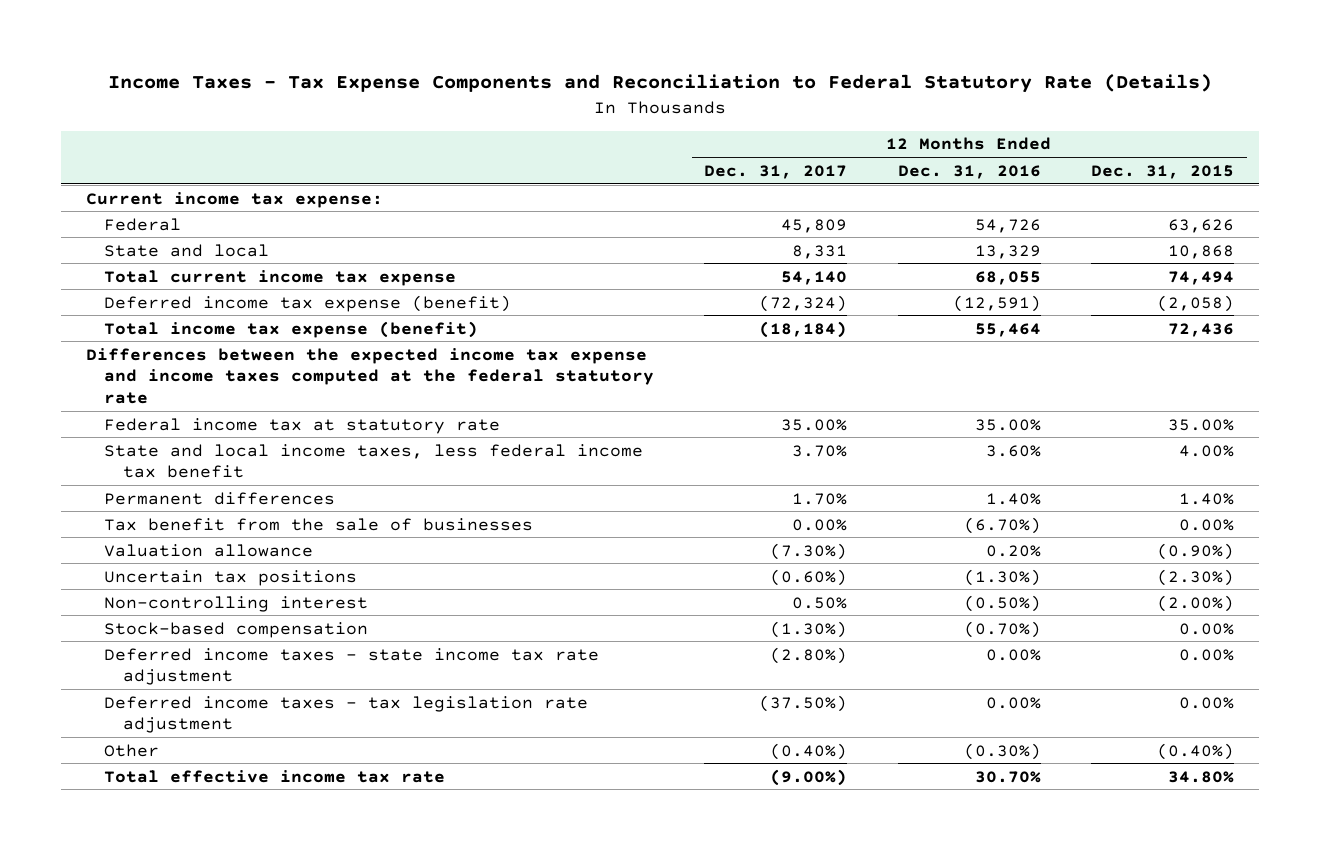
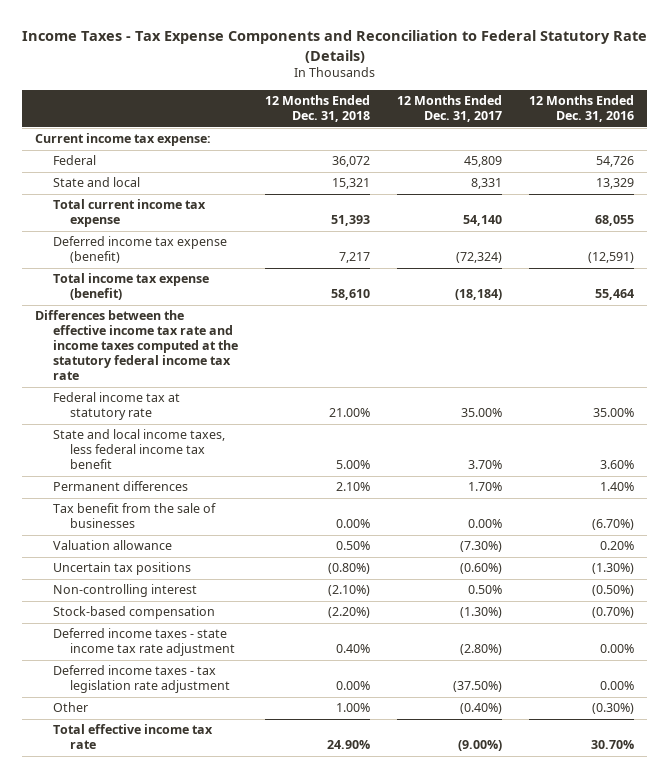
- | 12 Months Ended Dec. 31, 2017 | 12 Months Ended Dec. 31, 2016 | 12 Months Ended Dec. 31, 2015
+ | 12 Months Ended Dec. 31, 2018 | 12 Months Ended Dec. 31, 2017 | 12 Months Ended Dec. 31, 2016
- Differences between the expected income tax expense and income taxes computed at the federal statutory rate
+ Differences between the effective income tax rate and income taxes computed at the statutory federal income tax rate

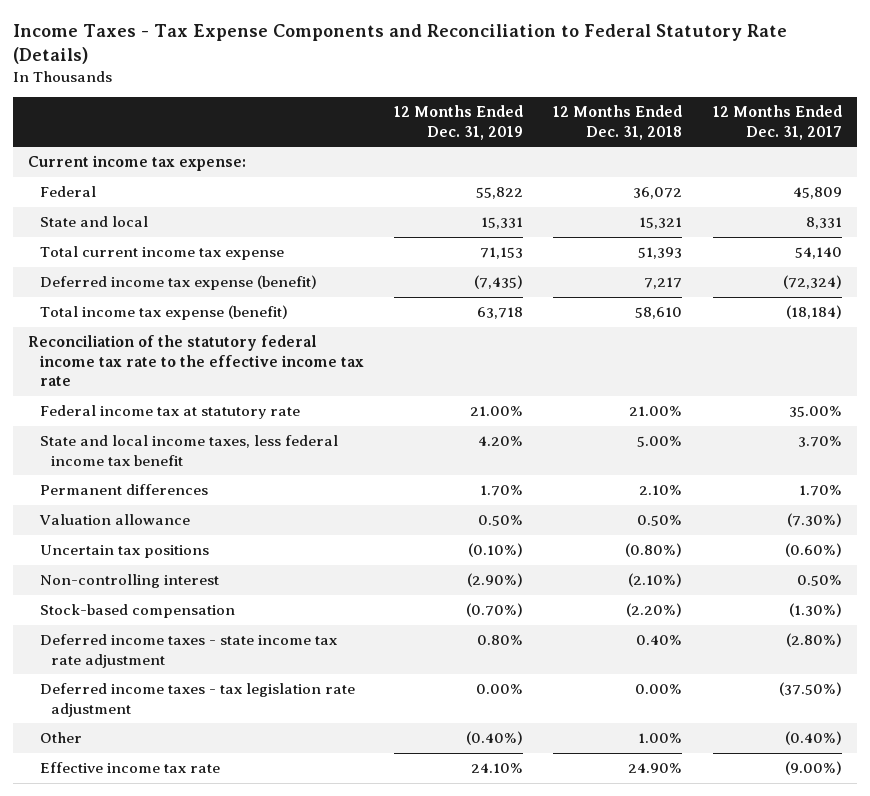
- | 12 Months Ended Dec. 31, 2018 | 12 Months Ended Dec. 31, 2017 | 12 Months Ended Dec. 31, 2016
+ | 12 Months Ended Dec. 31, 2019 | 12 Months Ended Dec. 31, 2018 | 12 Months Ended Dec. 31, 2017
- Differences between the effective income tax rate and income taxes computed at the statutory federal income tax rate
+ Reconciliation of the statutory federal income tax rate to the effective income tax rate
- Tax benefit from the sale of businesses | 0.00% | 0.00% | (6.70%)
- Total effective income tax rate | 24.90% | (9.00%) | 30.70%
+ Effective income tax rate | 24.10% | 24.90% | (9.00%)

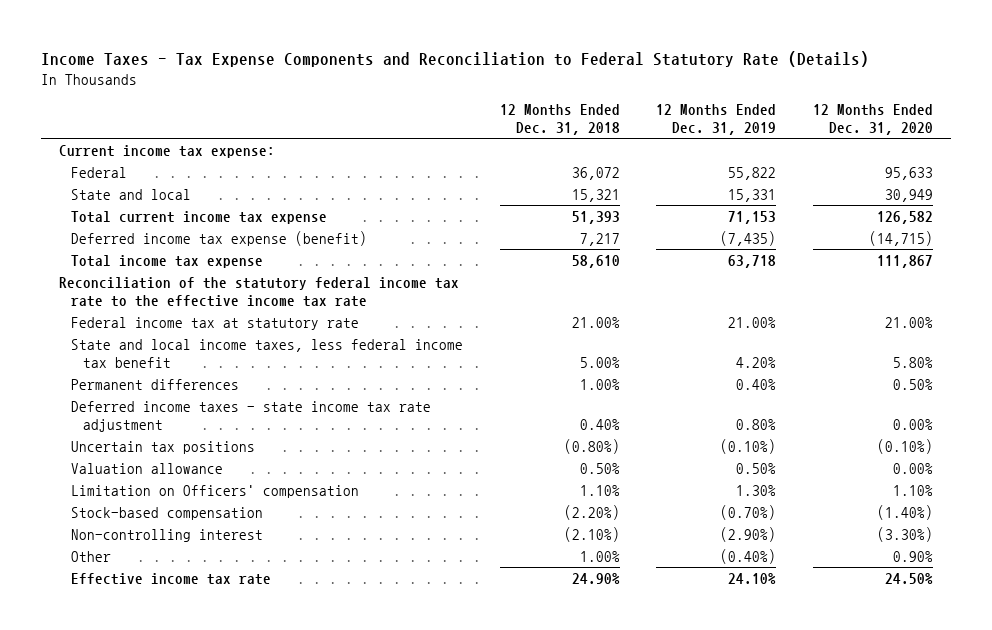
- | 12 Months Ended Dec. 31, 2019 | 12 Months Ended Dec. 31, 2018 | 12 Months Ended Dec. 31, 2017
+ | 12 Months Ended Dec. 31, 2018 | 12 Months Ended Dec. 31, 2019 | 12 Months Ended Dec. 31, 2020
- Total income tax expense (benefit) | 63,718 | 58,610 | (18,184)
+ Total income tax expense | 58,610 | 63,718 | 111,867
- Permanent differences | 1.70% | 2.10% | 1.70%
+ Permanent differences | 1.00% | 0.40% | 0.50%
moved up: Deferred income taxes - state income tax rate adjustment | 0.40% | 0.80% | 0.00%
moved down: Valuation allowance | 0.50% | 0.50% | 0.00%
+ Limitation on Officers' compensation | 1.10% | 1.30% | 1.10%
- Deferred income taxes - tax legislation rate adjustment | 0.00% | 0.00% | (37.50%)
moved down: Non-controlling interest | (2.10%) | (2.90%) | (3.30%)

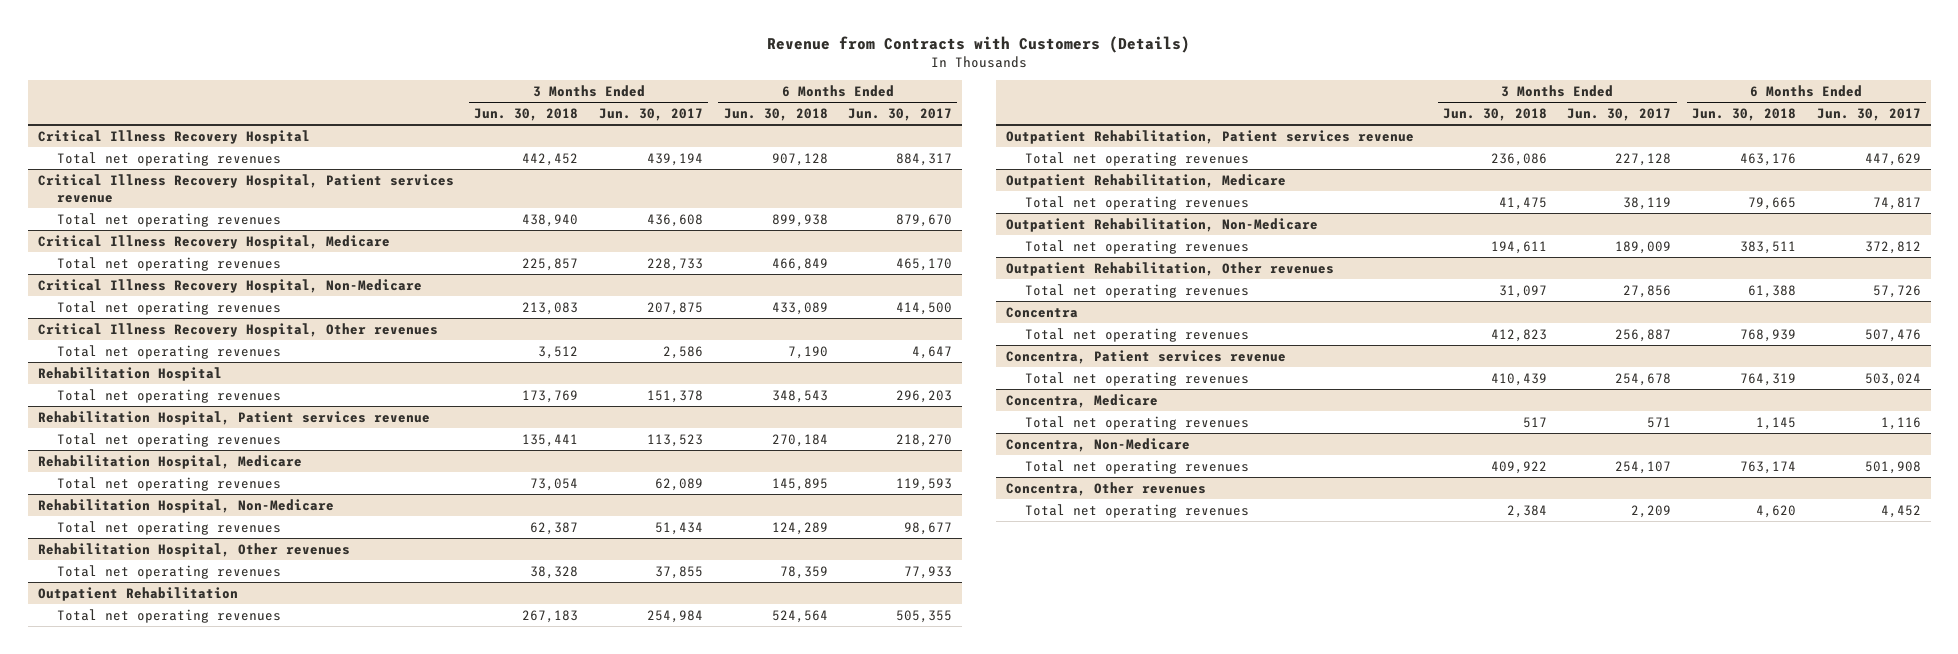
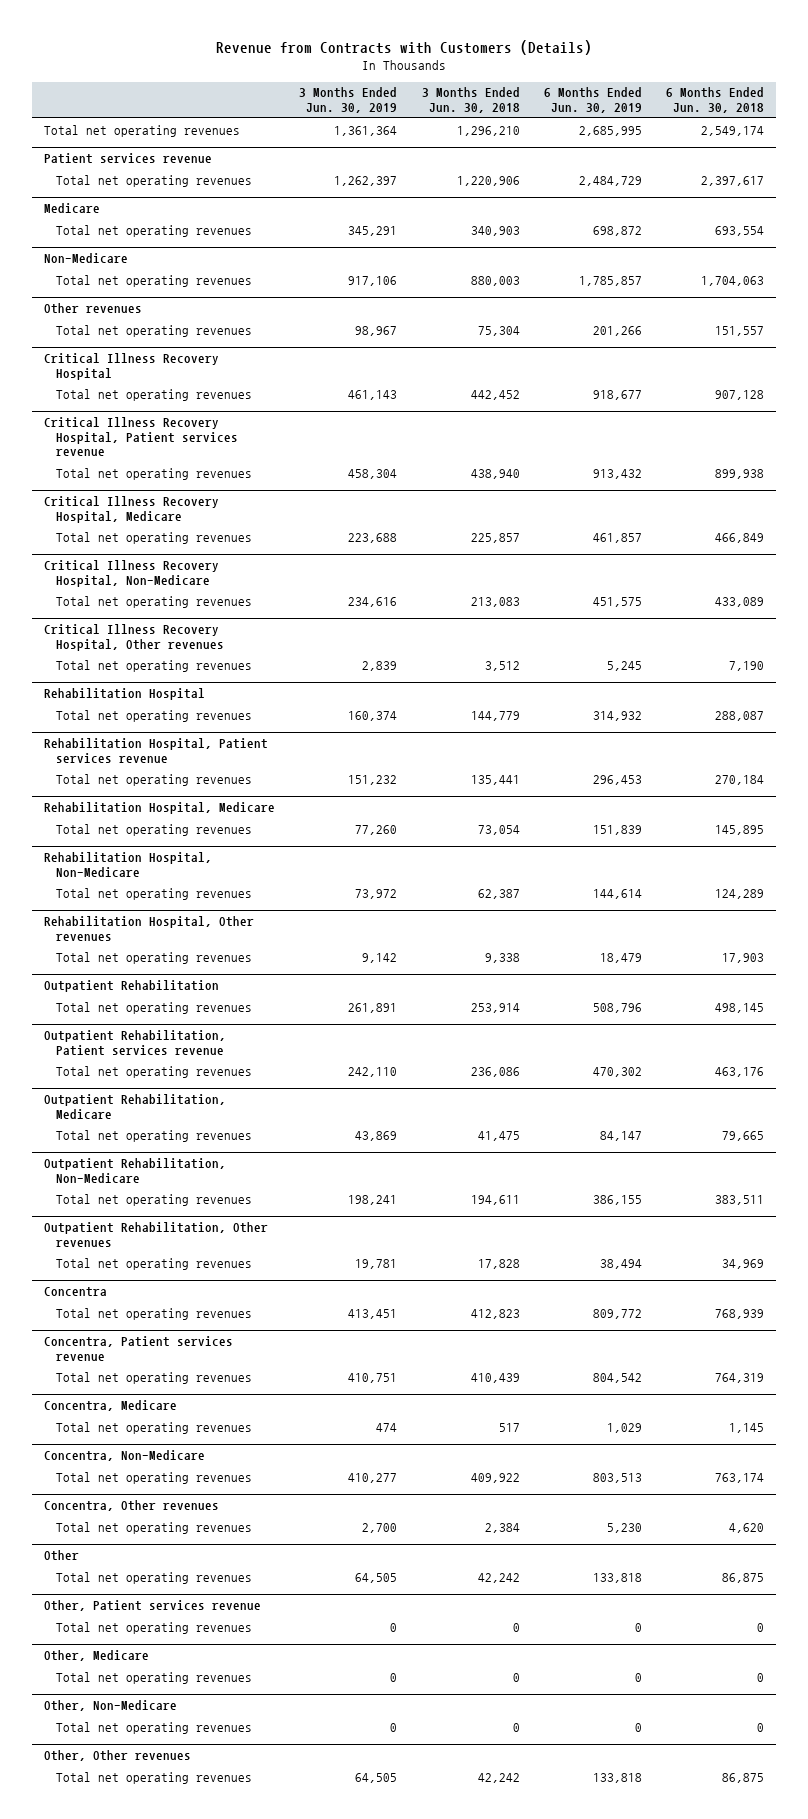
- | 3 Months Ended Jun. 30, 2018 | 3 Months Ended Jun. 30, 2017 | 6 Months Ended Jun. 30, 2018 | 6 Months Ended Jun. 30, 2017
+ | 3 Months Ended Jun. 30, 2019 | 3 Months Ended Jun. 30, 2018 | 6 Months Ended Jun. 30, 2019 | 6 Months Ended Jun. 30, 2018
+ Total net operating revenues | 1,361,364 | 1,296,210 | 2,685,995 | 2,549,174
+ Patient services revenue
+ Total net operating revenues | 1,262,397 | 1,220,906 | 2,484,729 | 2,397,617
+ Medicare
+ Total net operating revenues | 345,291 | 340,903 | 698,872 | 693,554
+ Non-Medicare
+ Total net operating revenues | 917,106 | 880,003 | 1,785,857 | 1,704,063
+ Other revenues
+ Total net operating revenues | 98,967 | 75,304 | 201,266 | 151,557
@ Rehabilitation Hospital
- Total net operating revenues | 173,769 | 151,378 | 348,543 | 296,203
+ Total net operating revenues | 160,374 | 144,779 | 314,932 | 288,087
@ Rehabilitation Hospital, Other revenues
- Total net operating revenues | 38,328 | 37,855 | 78,359 | 77,933
+ Total net operating revenues | 9,142 | 9,338 | 18,479 | 17,903
@ Outpatient Rehabilitation
- Total net operating revenues | 267,183 | 254,984 | 524,564 | 505,355
+ Total net operating revenues | 261,891 | 253,914 | 508,796 | 498,145
@ Outpatient Rehabilitation, Other revenues
- Total net operating revenues | 31,097 | 27,856 | 61,388 | 57,726
+ Total net operating revenues | 19,781 | 17,828 | 38,494 | 34,969
+ Other
+ Total net operating revenues | 64,505 | 42,242 | 133,818 | 86,875
+ Other, Patient services revenue
+ Total net operating revenues | 0 | 0 | 0 | 0
+ Other, Medicare
+ Total net operating revenues | 0 | 0 | 0 | 0
+ Other, Non-Medicare
+ Total net operating revenues | 0 | 0 | 0 | 0
+ Other, Other revenues
+ Total net operating revenues | 64,505 | 42,242 | 133,818 | 86,875

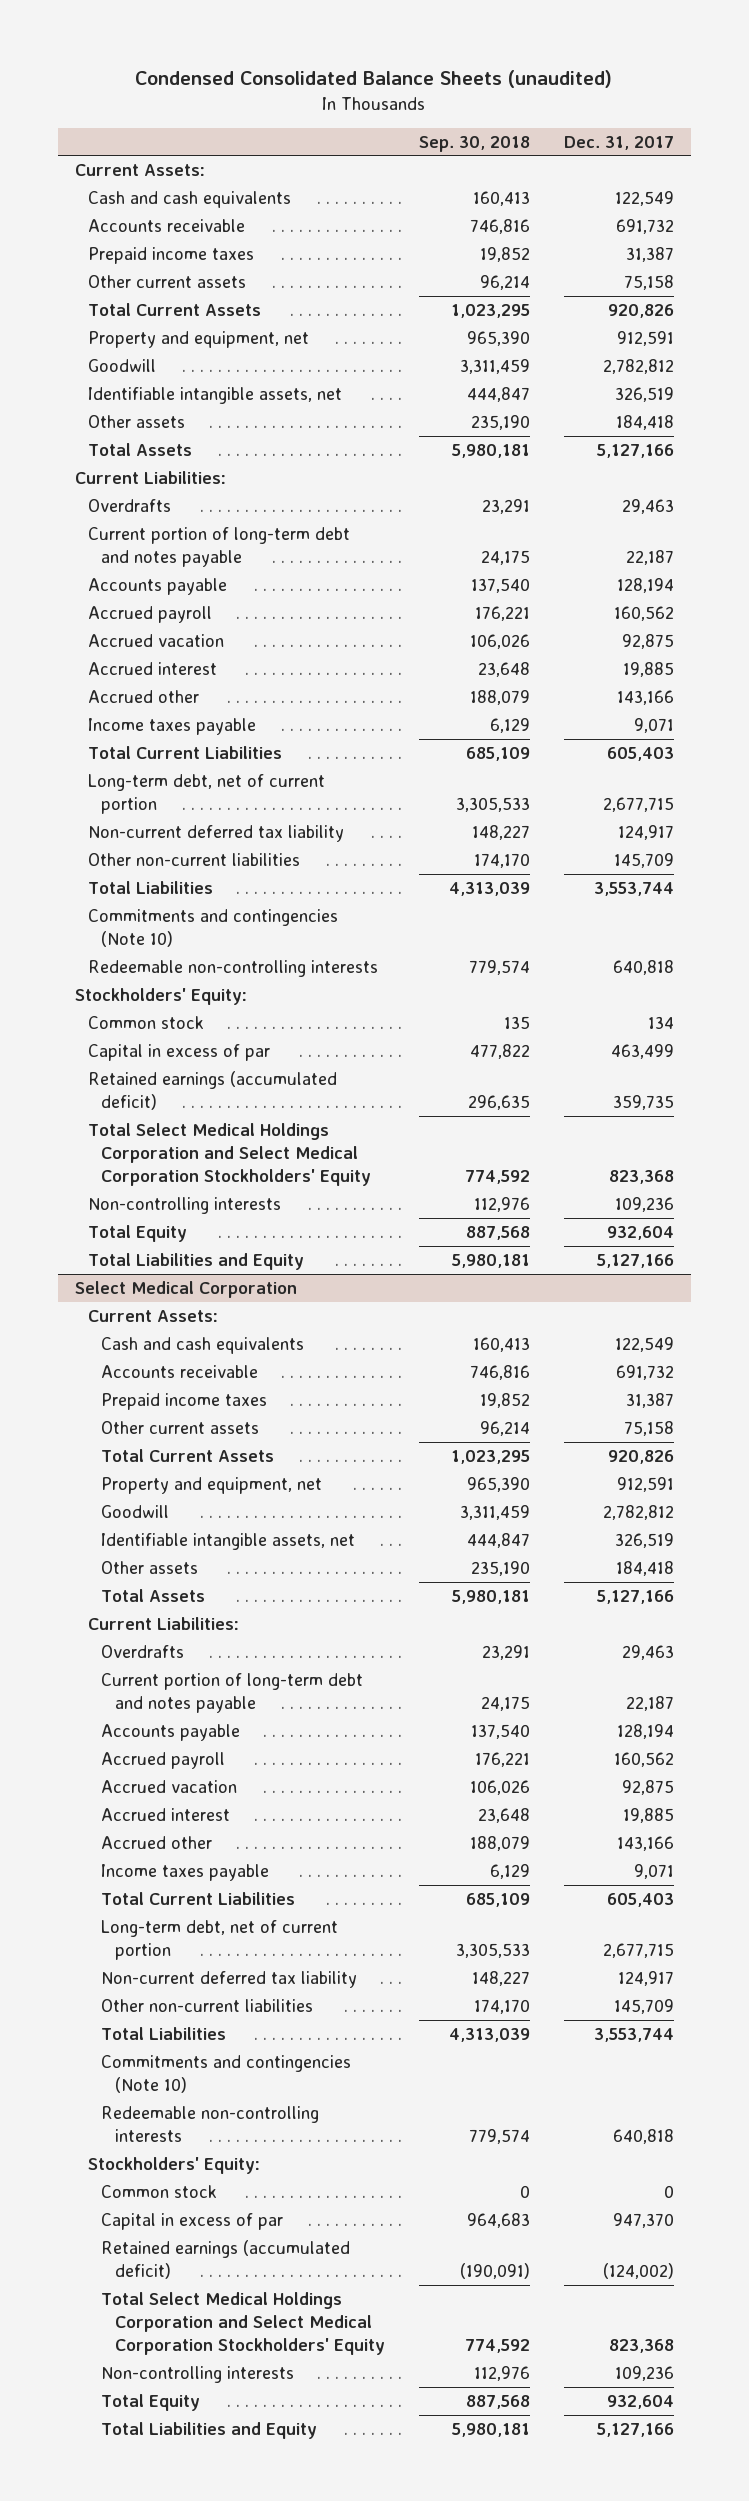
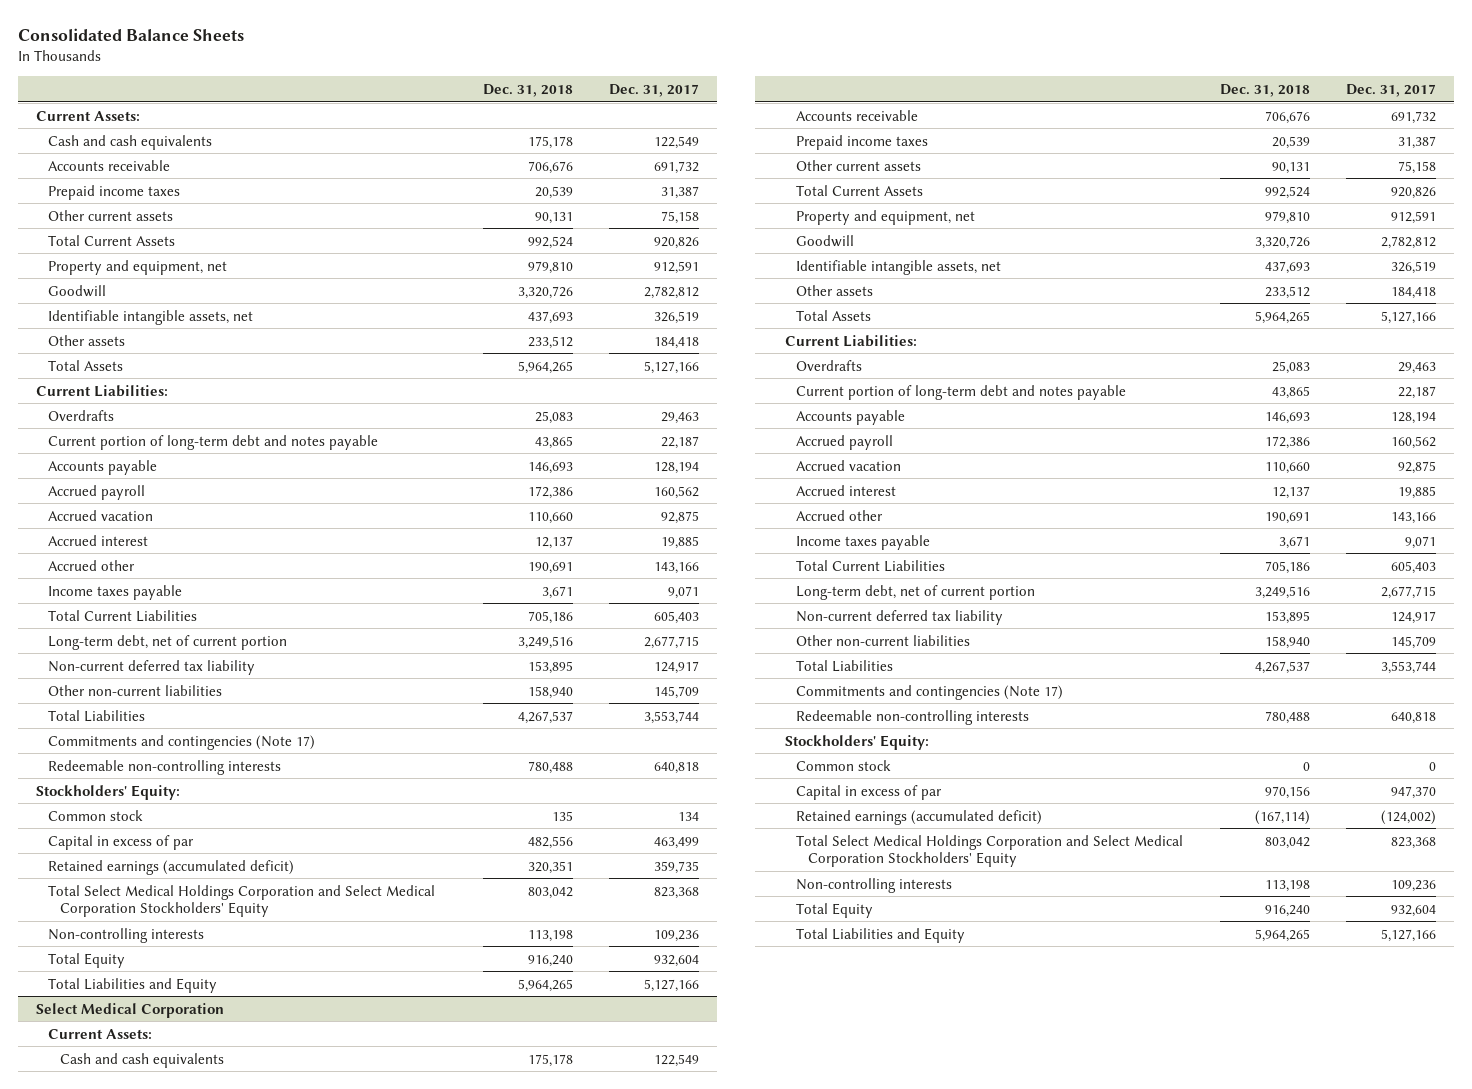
- Condensed Consolidated Balance Sheets (unaudited)
+ Consolidated Balance Sheets
- | Sep. 30, 2018 | Dec. 31, 2017
+ | Dec. 31, 2018 | Dec. 31, 2017
- Commitments and contingencies (Note 10)
+ Commitments and contingencies (Note 17)
@ Select Medical Corporation
- Commitments and contingencies (Note 10)
+ Commitments and contingencies (Note 17)

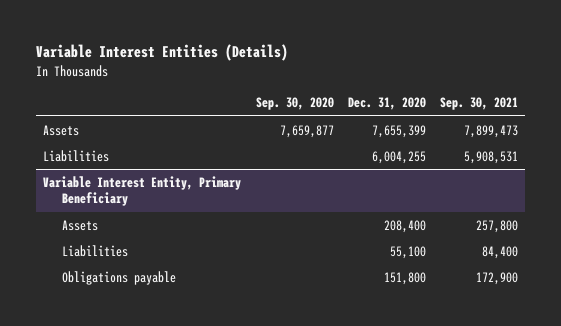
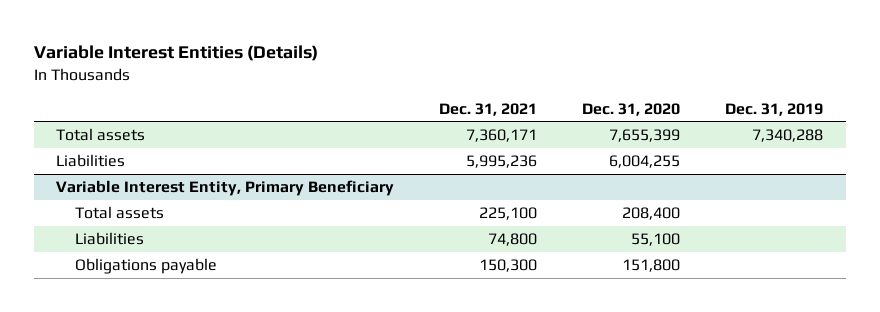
- | Sep. 30, 2020 | Dec. 31, 2020 | Sep. 30, 2021
+ | Dec. 31, 2021 | Dec. 31, 2020 | Dec. 31, 2019
- Assets | 7,659,877 | 7,655,399 | 7,899,473
+ Total assets | 7,360,171 | 7,655,399 | 7,340,288
@ Variable Interest Entity, Primary Beneficiary
- Assets | | 208,400 | 257,800
+ Total assets | 225,100 | 208,400 |

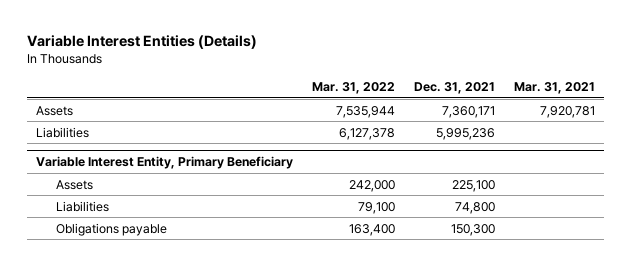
- | Dec. 31, 2021 | Dec. 31, 2020 | Dec. 31, 2019
+ | Mar. 31, 2022 | Dec. 31, 2021 | Mar. 31, 2021
- Total assets | 7,360,171 | 7,655,399 | 7,340,288
+ Assets | 7,535,944 | 7,360,171 | 7,920,781
@ Variable Interest Entity, Primary Beneficiary
- Total assets | 225,100 | 208,400 |
+ Assets | 242,000 | 225,100 |

